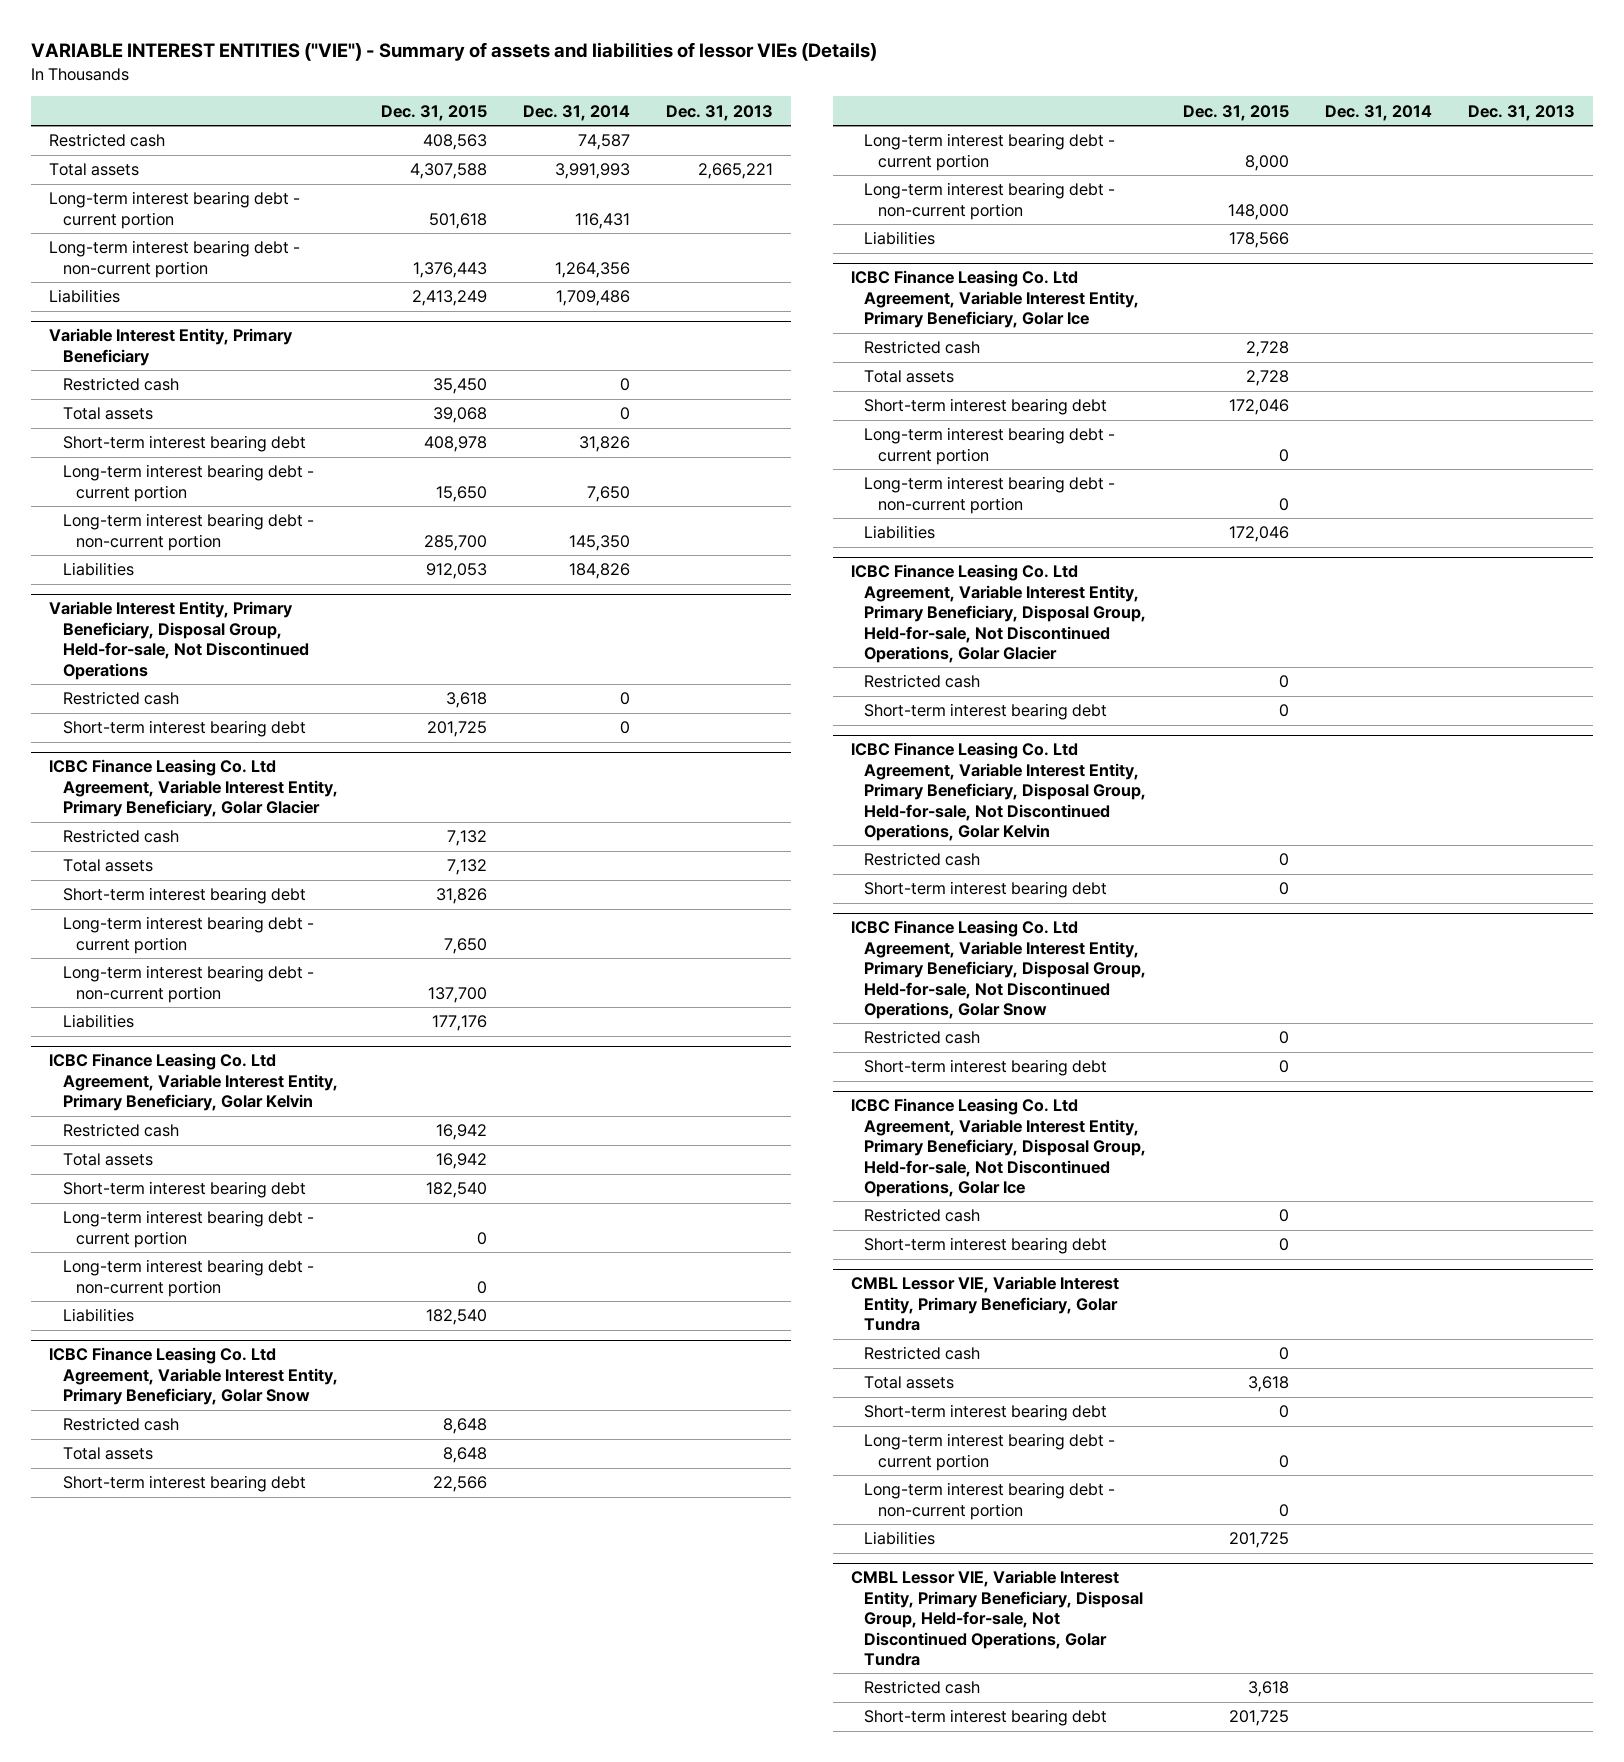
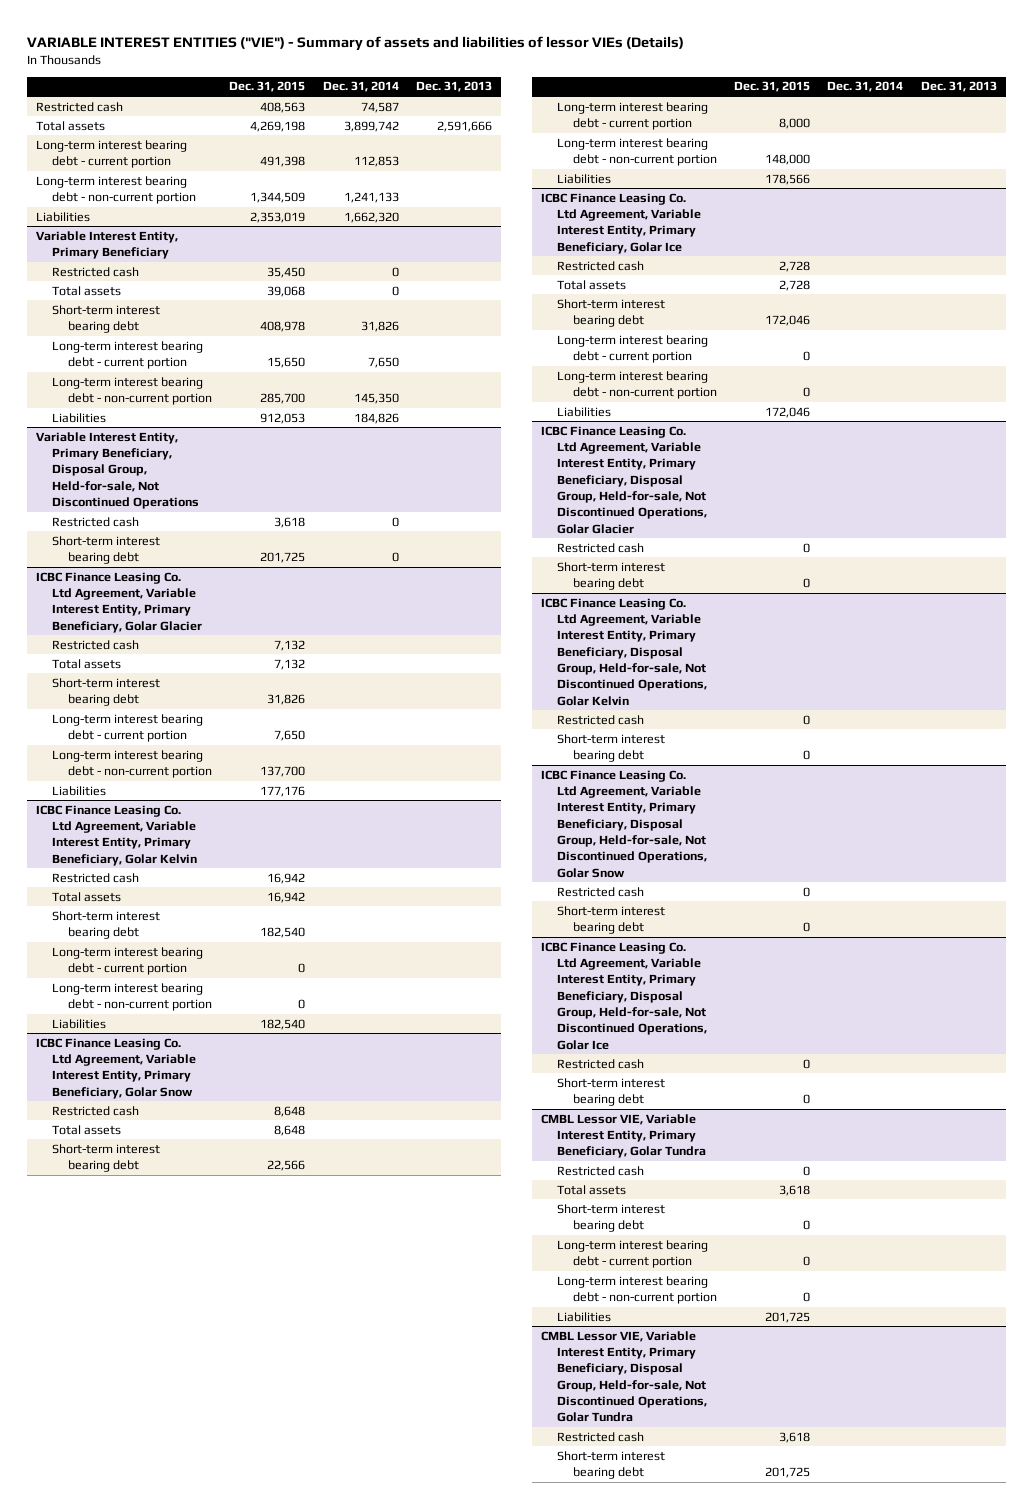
- Total assets | 4,307,588 | 3,991,993 | 2,665,221
- Long-term interest bearing debt - current portion | 501,618 | 116,431 |
- Long-term interest bearing debt - non-current portion | 1,376,443 | 1,264,356 |
- Liabilities | 2,413,249 | 1,709,486 |
+ Total assets | 4,269,198 | 3,899,742 | 2,591,666
+ Long-term interest bearing debt - current portion | 491,398 | 112,853 |
+ Long-term interest bearing debt - non-current portion | 1,344,509 | 1,241,133 |
+ Liabilities | 2,353,019 | 1,662,320 |

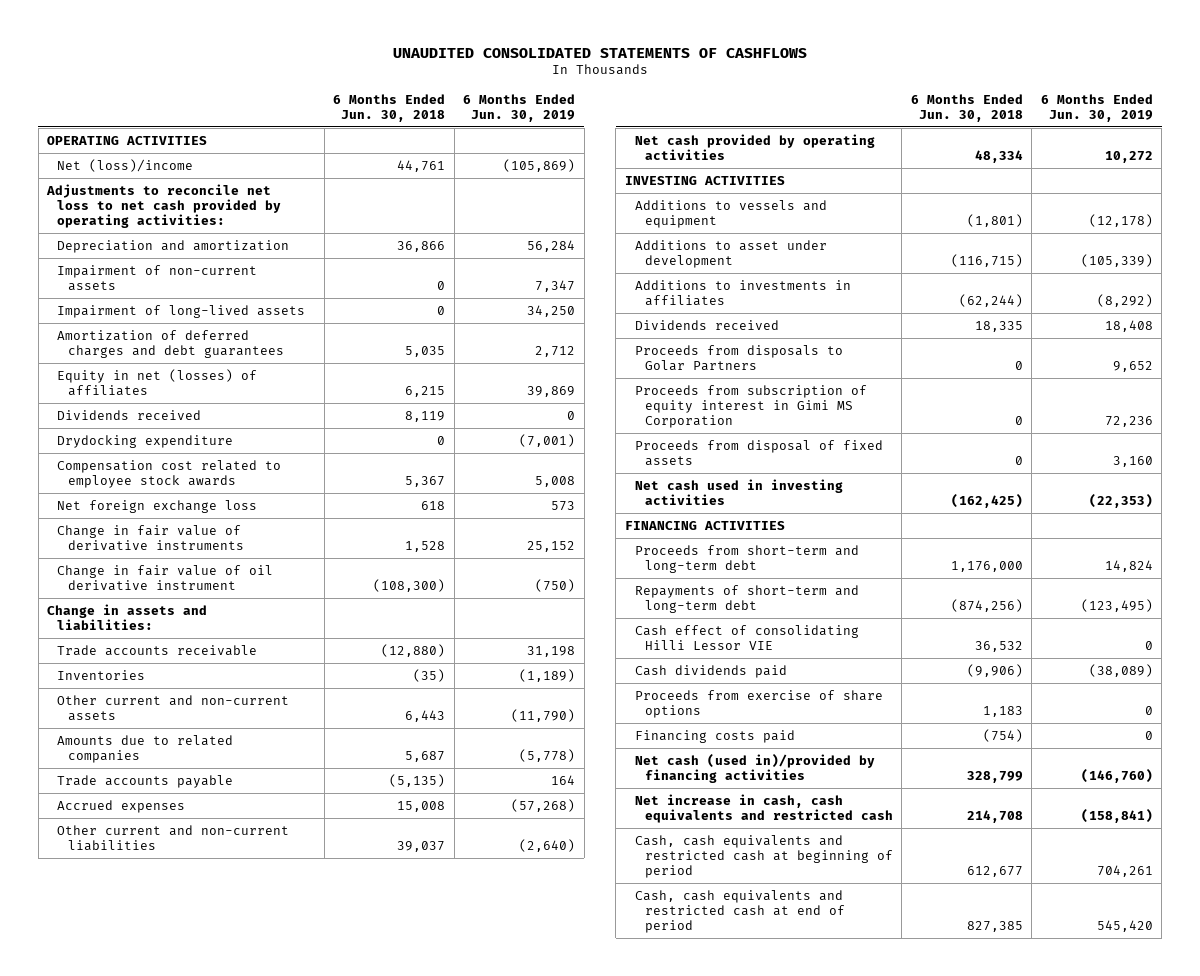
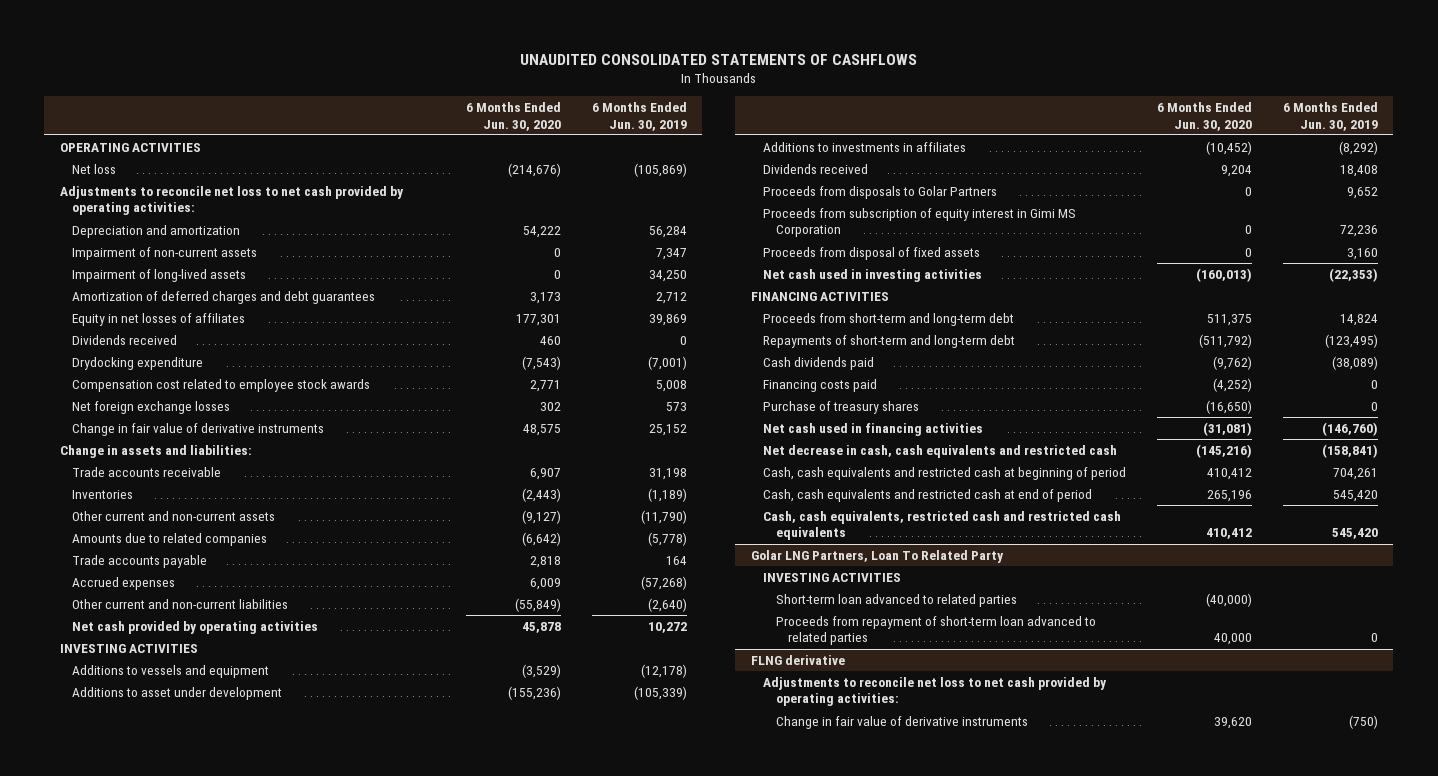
- | 6 Months Ended Jun. 30, 2018 | 6 Months Ended Jun. 30, 2019
+ | 6 Months Ended Jun. 30, 2020 | 6 Months Ended Jun. 30, 2019
- Net (loss)/income | 44,761 | (105,869)
+ Net loss | (214,676) | (105,869)
- Equity in net (losses) of affiliates | 6,215 | 39,869
+ Equity in net losses of affiliates | 177,301 | 39,869
- Net foreign exchange loss | 618 | 573
+ Net foreign exchange losses | 302 | 573
- Change in fair value of oil derivative instrument | (108,300) | (750)
- Cash effect of consolidating Hilli Lessor VIE | 36,532 | 0
- Proceeds from exercise of share options | 1,183 | 0
- Net cash (used in)/provided by financing activities | 328,799 | (146,760)
- Net increase in cash, cash equivalents and restricted cash | 214,708 | (158,841)
+ Purchase of treasury shares | (16,650) | 0
+ Net cash used in financing activities | (31,081) | (146,760)
+ Net decrease in cash, cash equivalents and restricted cash | (145,216) | (158,841)
+ Cash, cash equivalents, restricted cash and restricted cash equivalents | 410,412 | 545,420
+ Golar LNG Partners, Loan To Related Party
+ INVESTING ACTIVITIES
+ Short-term loan advanced to related parties | (40,000) |
+ Proceeds from repayment of short-term loan advanced to related parties | 40,000 | 0
+ FLNG derivative
+ Adjustments to reconcile net loss to net cash provided by operating activities:
+ Change in fair value of derivative instruments | 39,620 | (750)

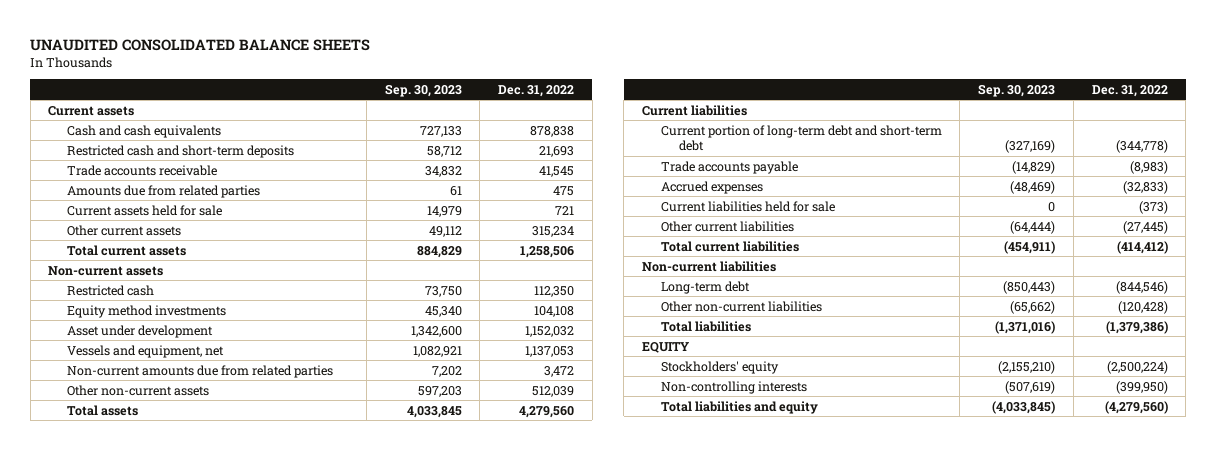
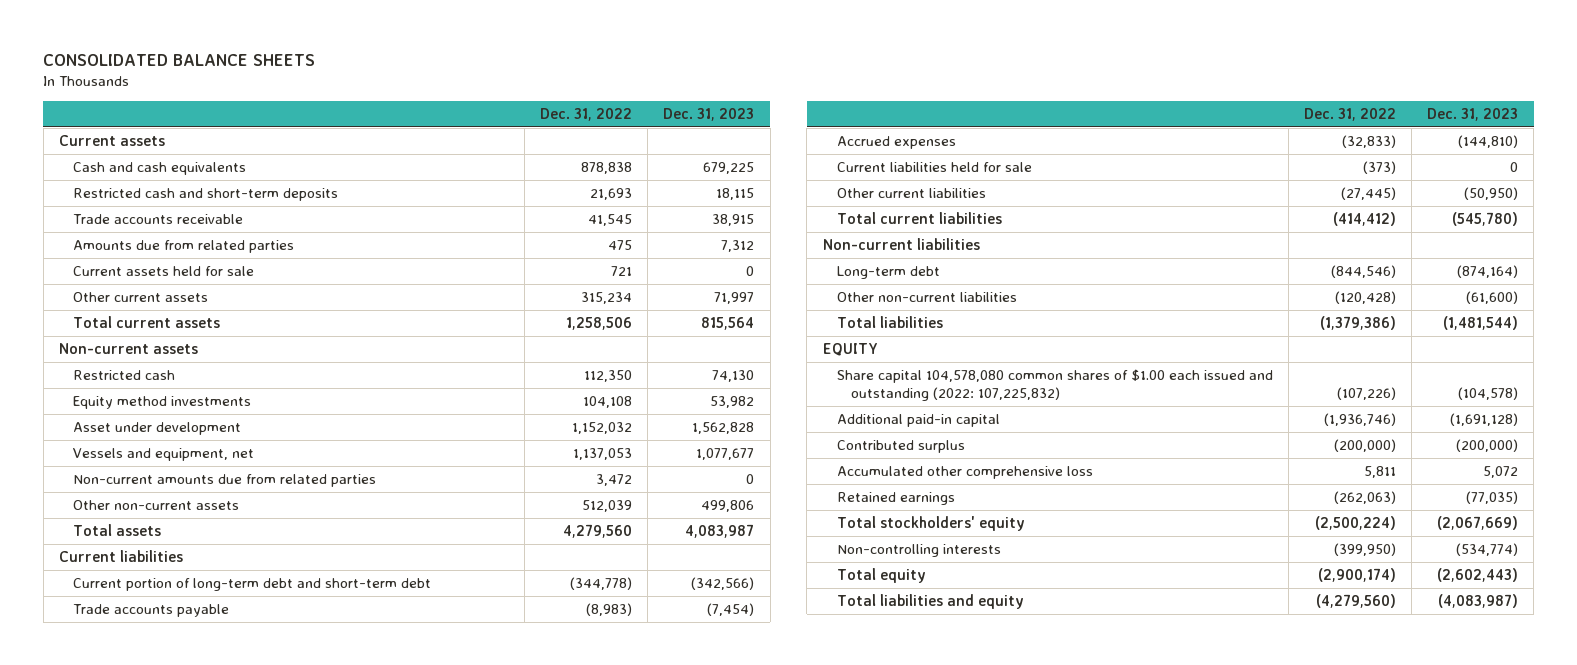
- UNAUDITED CONSOLIDATED BALANCE SHEETS
+ CONSOLIDATED BALANCE SHEETS
- | Sep. 30, 2023 | Dec. 31, 2022
+ | Dec. 31, 2022 | Dec. 31, 2023
- Stockholders' equity | (2,155,210) | (2,500,224)
+ Share capital 104,578,080 common shares of $1.00 each issued and outstanding (2022: 107,225,832) | (107,226) | (104,578)
+ Additional paid-in capital | (1,936,746) | (1,691,128)
+ Contributed surplus | (200,000) | (200,000)
+ Accumulated other comprehensive loss | 5,811 | 5,072
+ Retained earnings | (262,063) | (77,035)
+ Total stockholders' equity | (2,500,224) | (2,067,669)
+ Total equity | (2,900,174) | (2,602,443)

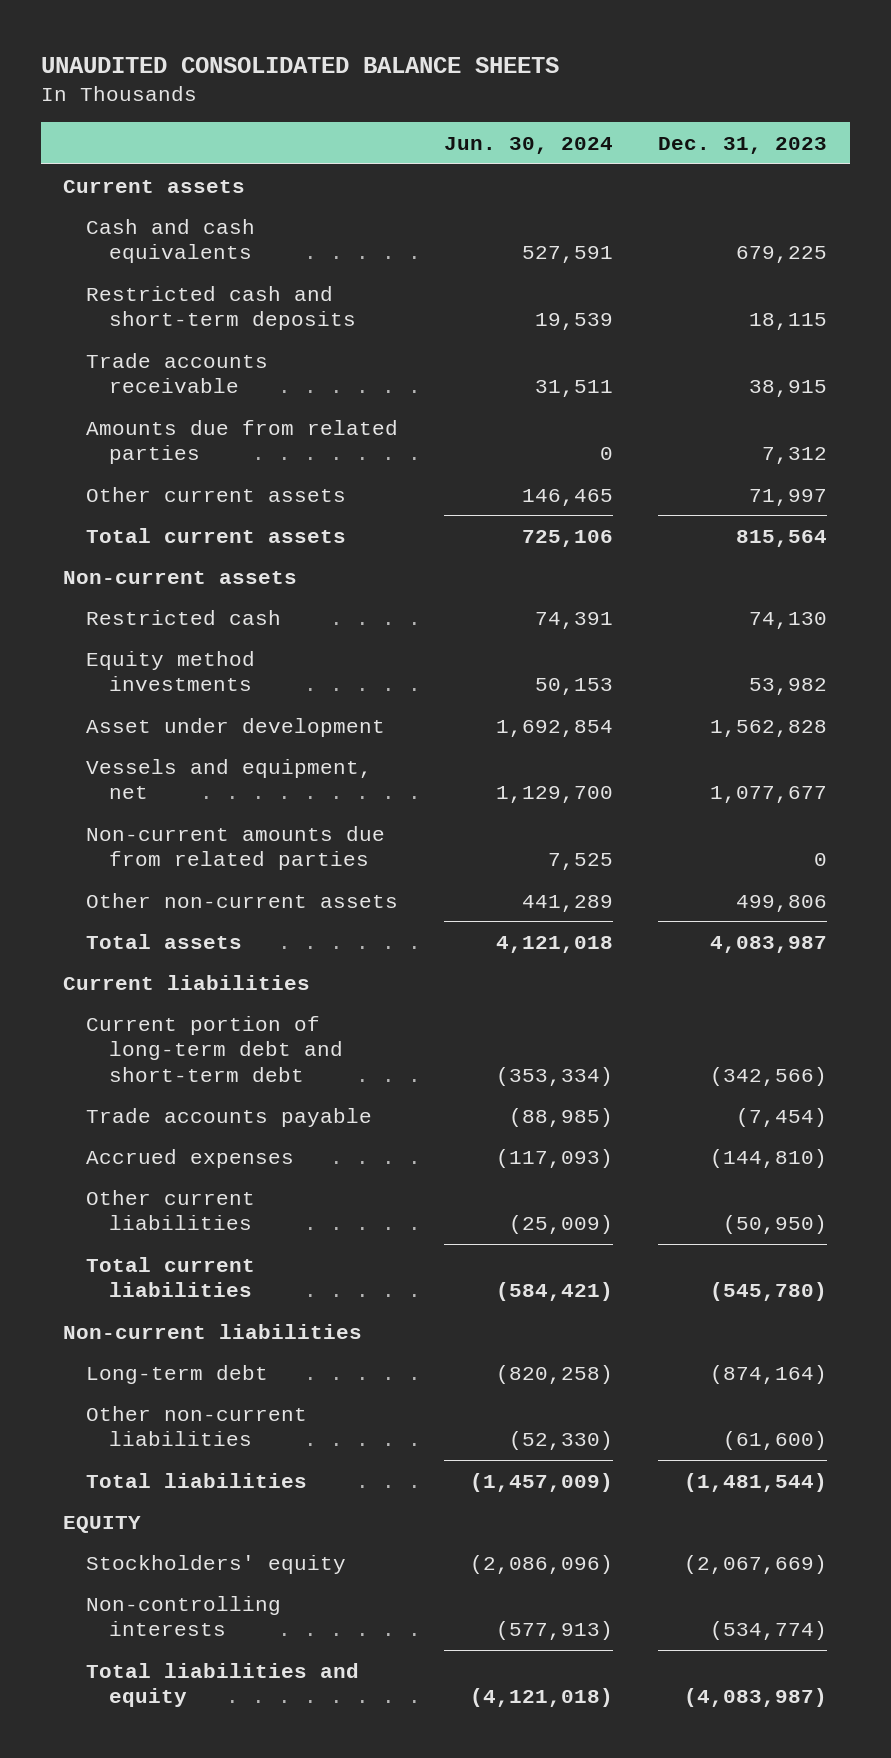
- CONSOLIDATED BALANCE SHEETS
+ UNAUDITED CONSOLIDATED BALANCE SHEETS
- | Dec. 31, 2022 | Dec. 31, 2023
+ | Jun. 30, 2024 | Dec. 31, 2023
- Current assets held for sale | 721 | 0
- Current liabilities held for sale | (373) | 0
- Share capital 104,578,080 common shares of $1.00 each issued and outstanding (2022: 107,225,832) | (107,226) | (104,578)
- Additional paid-in capital | (1,936,746) | (1,691,128)
- Contributed surplus | (200,000) | (200,000)
- Accumulated other comprehensive loss | 5,811 | 5,072
- Retained earnings | (262,063) | (77,035)
- Total stockholders' equity | (2,500,224) | (2,067,669)
+ Stockholders' equity | (2,086,096) | (2,067,669)
- Total equity | (2,900,174) | (2,602,443)

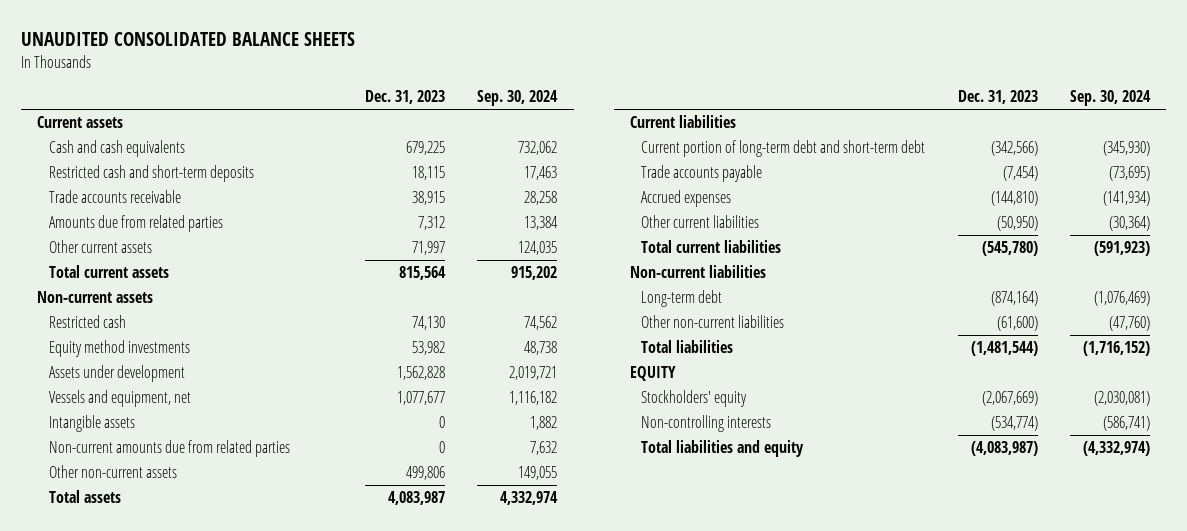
- | Jun. 30, 2024 | Dec. 31, 2023
+ | Dec. 31, 2023 | Sep. 30, 2024
- Asset under development | 1,692,854 | 1,562,828
+ Assets under development | 1,562,828 | 2,019,721
+ Intangible assets | 0 | 1,882

